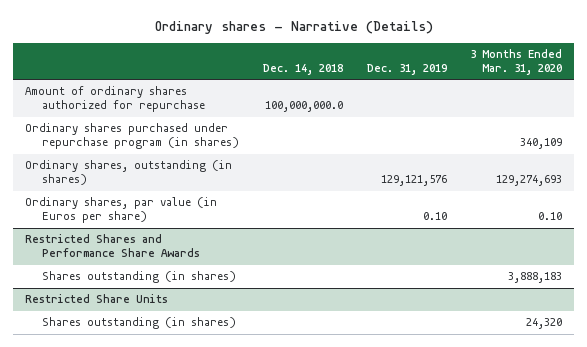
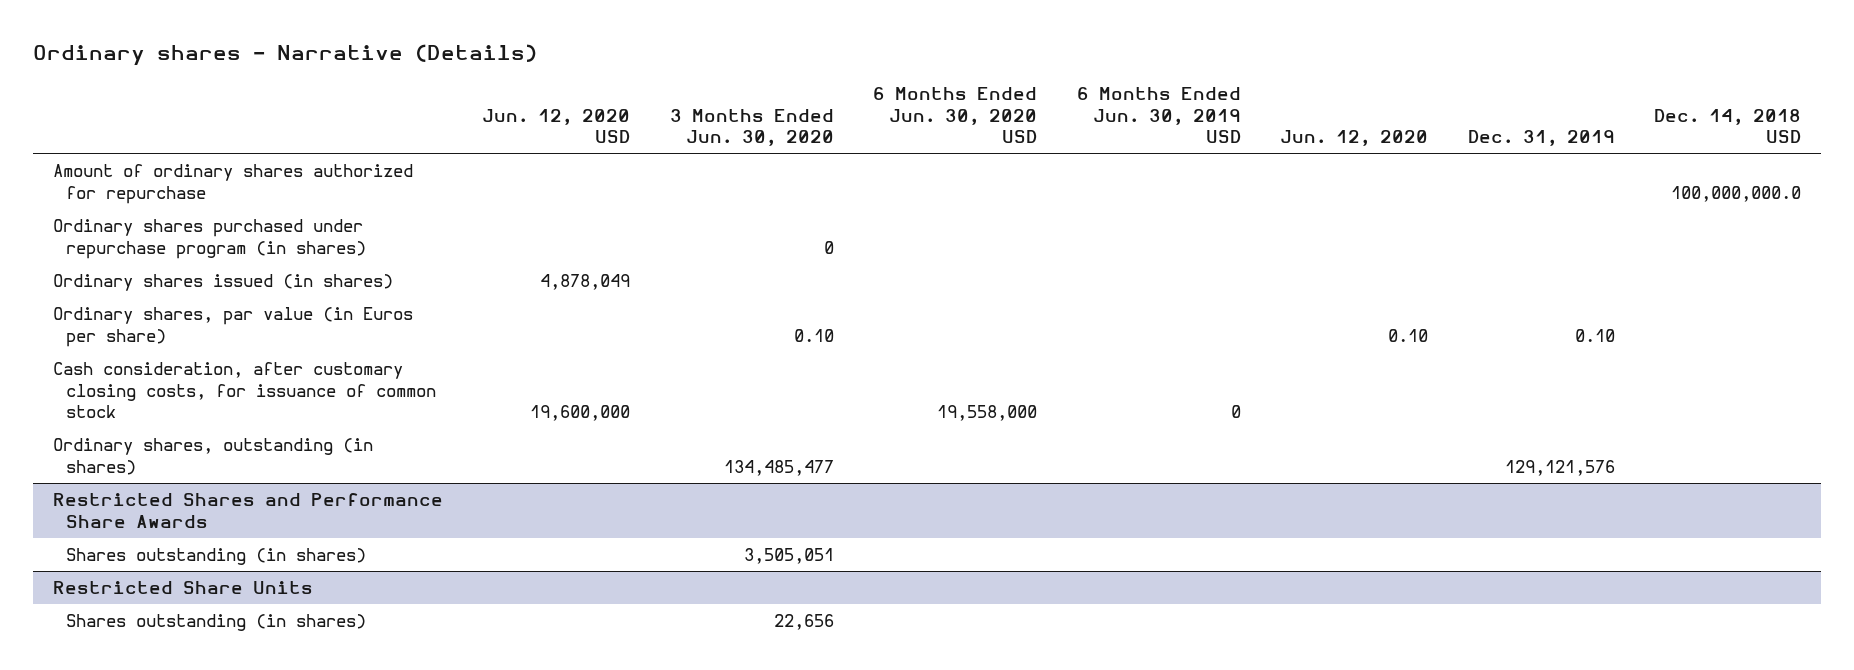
- | Dec. 14, 2018 | Dec. 31, 2019 | 3 Months Ended Mar. 31, 2020
+ | Jun. 12, 2020 USD | 3 Months Ended Jun. 30, 2020 | 6 Months Ended Jun. 30, 2020 USD | 6 Months Ended Jun. 30, 2019 USD | Jun. 12, 2020 | Dec. 31, 2019 | Dec. 14, 2018 USD
+ Ordinary shares issued (in shares) | 4,878,049 | | | | | |
+ Cash consideration, after customary closing costs, for issuance of common stock | 19,600,000 | | 19,558,000 | 0 | | |
moved down: Ordinary shares, outstanding (in shares) | | 134,485,477 | | | | 129,121,576 |

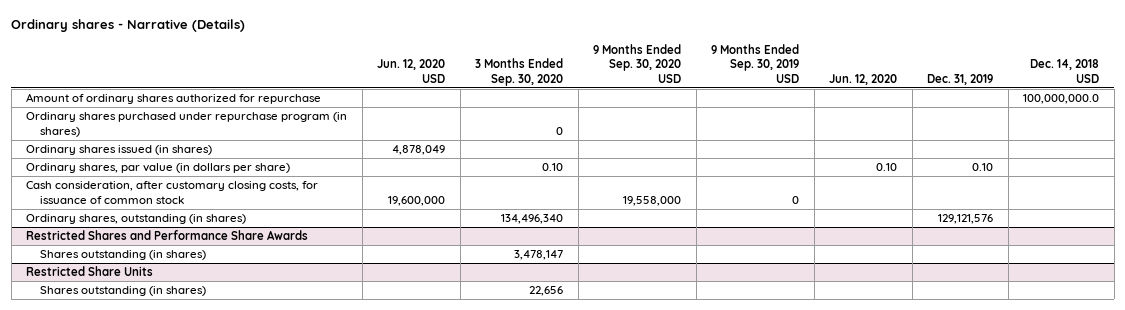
- | Jun. 12, 2020 USD | 3 Months Ended Jun. 30, 2020 | 6 Months Ended Jun. 30, 2020 USD | 6 Months Ended Jun. 30, 2019 USD | Jun. 12, 2020 | Dec. 31, 2019 | Dec. 14, 2018 USD
+ | Jun. 12, 2020 USD | 3 Months Ended Sep. 30, 2020 | 9 Months Ended Sep. 30, 2020 USD | 9 Months Ended Sep. 30, 2019 USD | Jun. 12, 2020 | Dec. 31, 2019 | Dec. 14, 2018 USD
- Ordinary shares, par value (in Euros per share) | | 0.10 | | | 0.10 | 0.10 |
+ Ordinary shares, par value (in dollars per share) | | 0.10 | | | 0.10 | 0.10 |

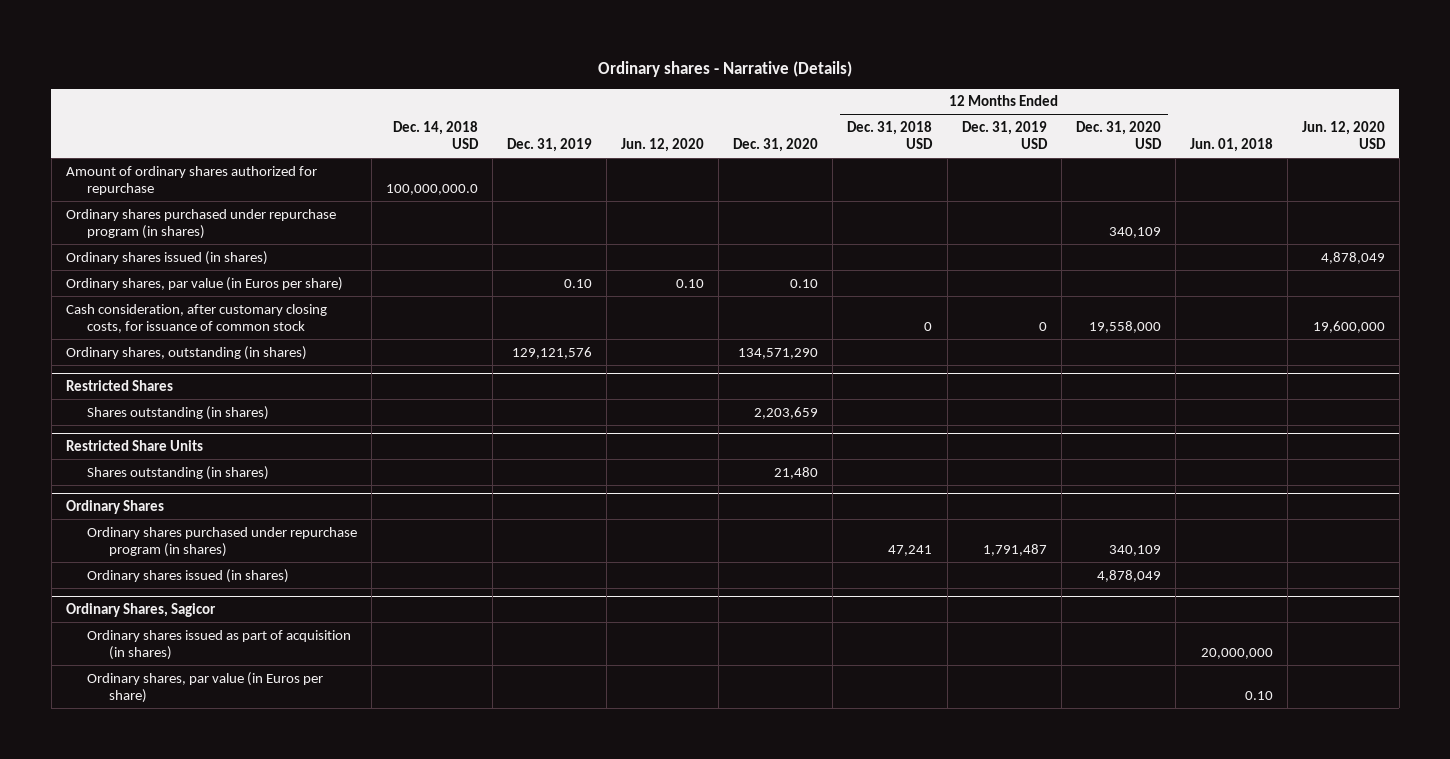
- | Jun. 12, 2020 USD | 3 Months Ended Sep. 30, 2020 | 9 Months Ended Sep. 30, 2020 USD | 9 Months Ended Sep. 30, 2019 USD | Jun. 12, 2020 | Dec. 31, 2019 | Dec. 14, 2018 USD
+ | Dec. 14, 2018 USD | Dec. 31, 2019 | Jun. 12, 2020 | Dec. 31, 2020 | 12 Months Ended Dec. 31, 2018 USD | 12 Months Ended Dec. 31, 2019 USD | 12 Months Ended Dec. 31, 2020 USD | Jun. 01, 2018 | Jun. 12, 2020 USD
- Ordinary shares, par value (in dollars per share) | | 0.10 | | | 0.10 | 0.10 |
+ Ordinary shares, par value (in Euros per share) | | 0.10 | 0.10 | 0.10 | | | | |
- Restricted Shares and Performance Share Awards
- Shares outstanding (in shares) | | 3,478,147 | | | | |
+ Restricted Shares
+ Shares outstanding (in shares) | | | | 2,203,659 | | | | |
+ Ordinary Shares
+ Ordinary shares purchased under repurchase program (in shares) | | | | | 47,241 | 1,791,487 | 340,109 | |
+ Ordinary shares issued (in shares) | | | | | | | 4,878,049 | |
+ Ordinary Shares, Sagicor
+ Ordinary shares issued as part of acquisition (in shares) | | | | | | | | 20,000,000 |
+ Ordinary shares, par value (in Euros per share) | | | | | | | | 0.10 |

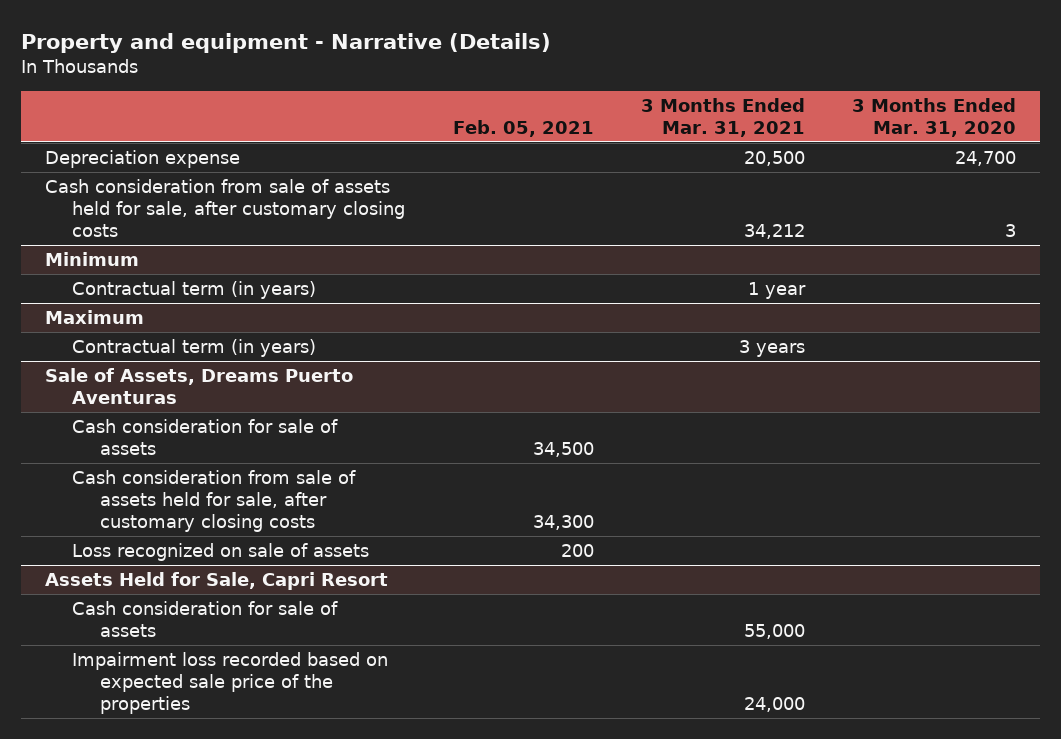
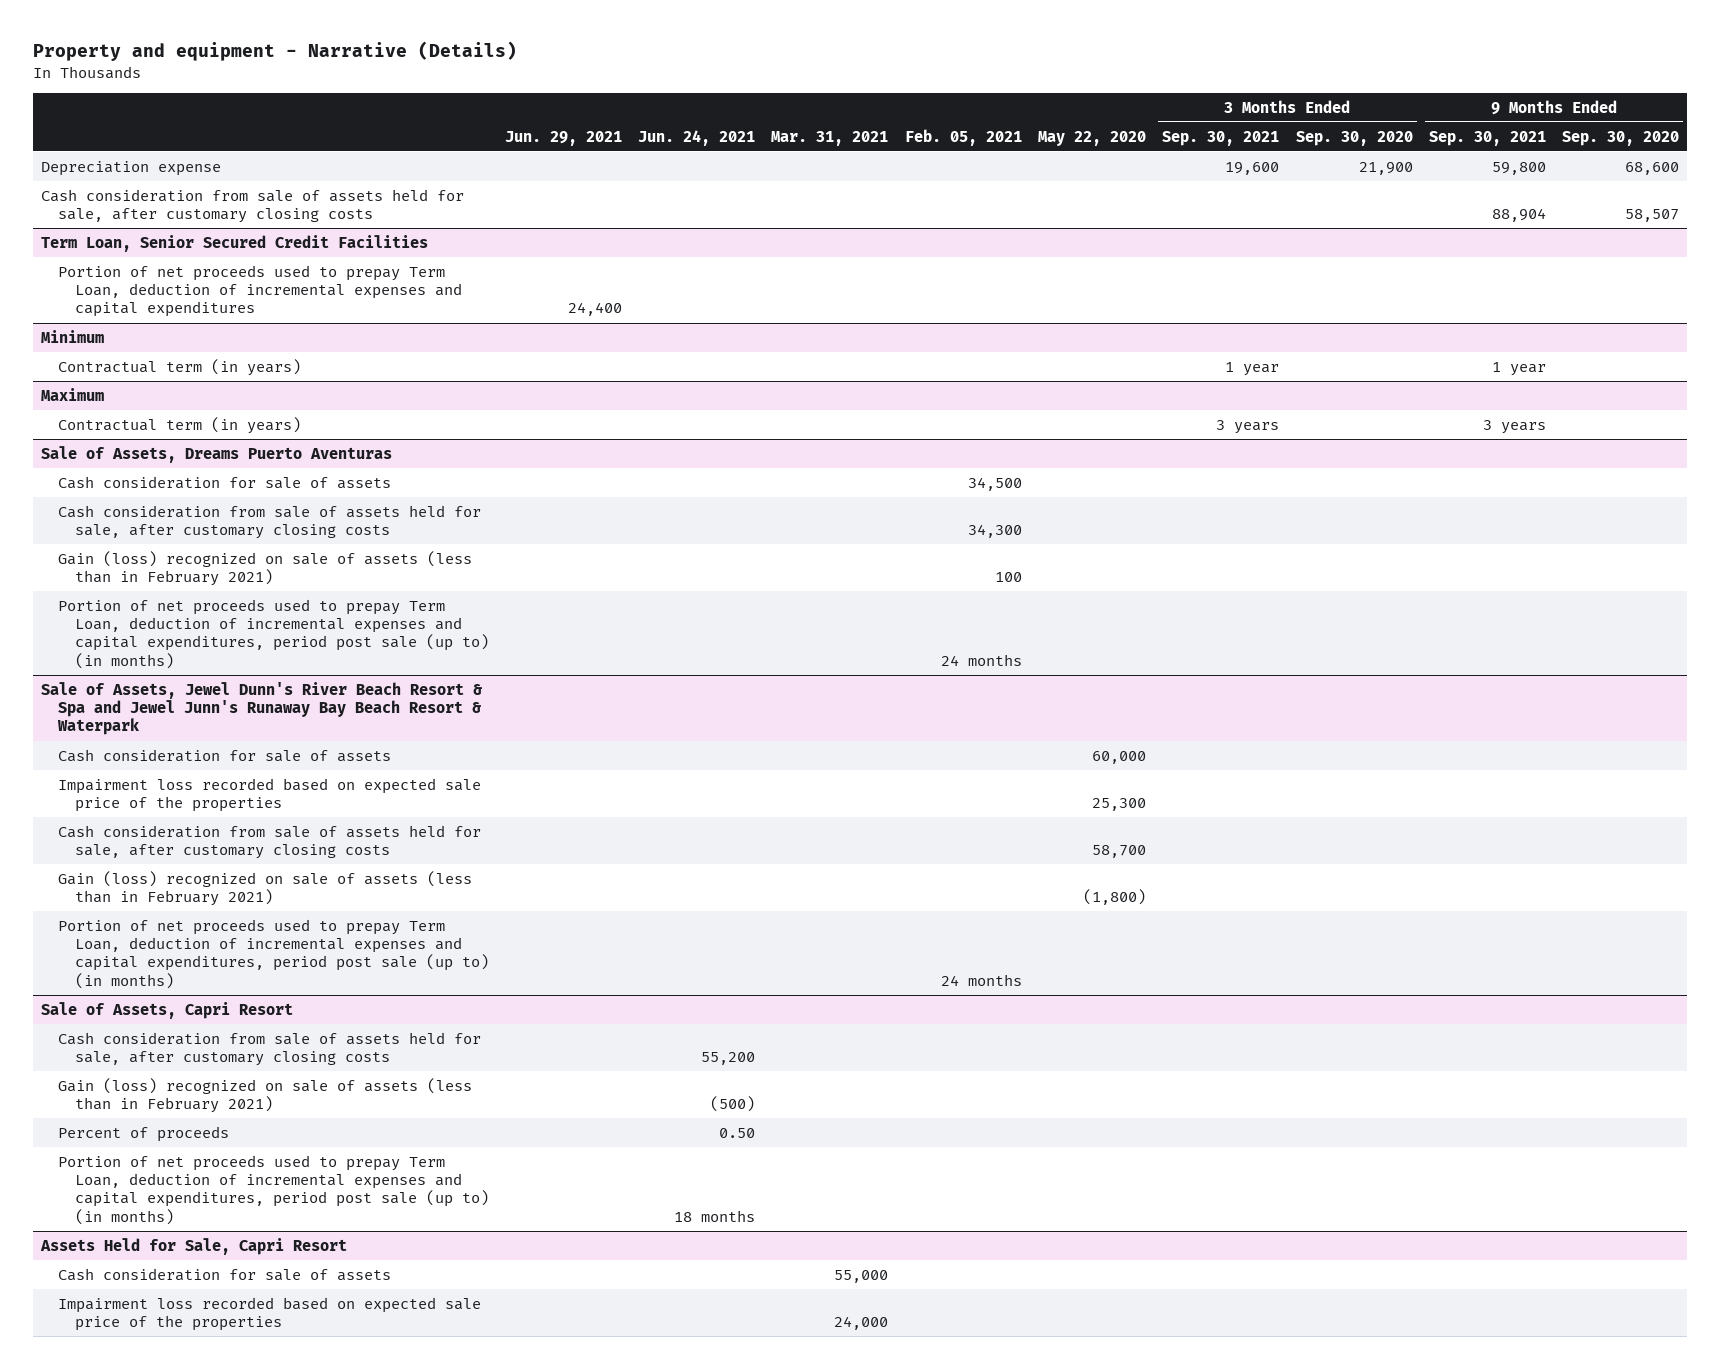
- | Feb. 05, 2021 | 3 Months Ended Mar. 31, 2021 | 3 Months Ended Mar. 31, 2020
+ | Jun. 29, 2021 | Jun. 24, 2021 | Mar. 31, 2021 | Feb. 05, 2021 | May 22, 2020 | 3 Months Ended Sep. 30, 2021 | 3 Months Ended Sep. 30, 2020 | 9 Months Ended Sep. 30, 2021 | 9 Months Ended Sep. 30, 2020
+ Term Loan, Senior Secured Credit Facilities
+ Portion of net proceeds used to prepay Term Loan, deduction of incremental expenses and capital expenditures | 24,400 | | | | | | | |
@ Sale of Assets, Dreams Puerto Aventuras
- Loss recognized on sale of assets | 200 | |
+ Gain (loss) recognized on sale of assets (less than in February 2021) | | | | 100 | | | | |
+ Portion of net proceeds used to prepay Term Loan, deduction of incremental expenses and capital expenditures, period post sale (up to) (in months) | | | | 24 months | | | | |
+ Sale of Assets, Jewel Dunn's River Beach Resort & Spa and Jewel Junn's Runaway Bay Beach Resort & Waterpark
+ Cash consideration for sale of assets | | | | | 60,000 | | | |
+ Impairment loss recorded based on expected sale price of the properties | | | | | 25,300 | | | |
+ Cash consideration from sale of assets held for sale, after customary closing costs | | | | | 58,700 | | | |
+ Gain (loss) recognized on sale of assets (less than in February 2021) | | | | | (1,800) | | | |
+ Portion of net proceeds used to prepay Term Loan, deduction of incremental expenses and capital expenditures, period post sale (up to) (in months) | | | | 24 months | | | | |
+ Sale of Assets, Capri Resort
+ Cash consideration from sale of assets held for sale, after customary closing costs | | 55,200 | | | | | | |
+ Gain (loss) recognized on sale of assets (less than in February 2021) | | (500) | | | | | | |
+ Percent of proceeds | | 0.50 | | | | | | |
+ Portion of net proceeds used to prepay Term Loan, deduction of incremental expenses and capital expenditures, period post sale (up to) (in months) | | 18 months | | | | | | |

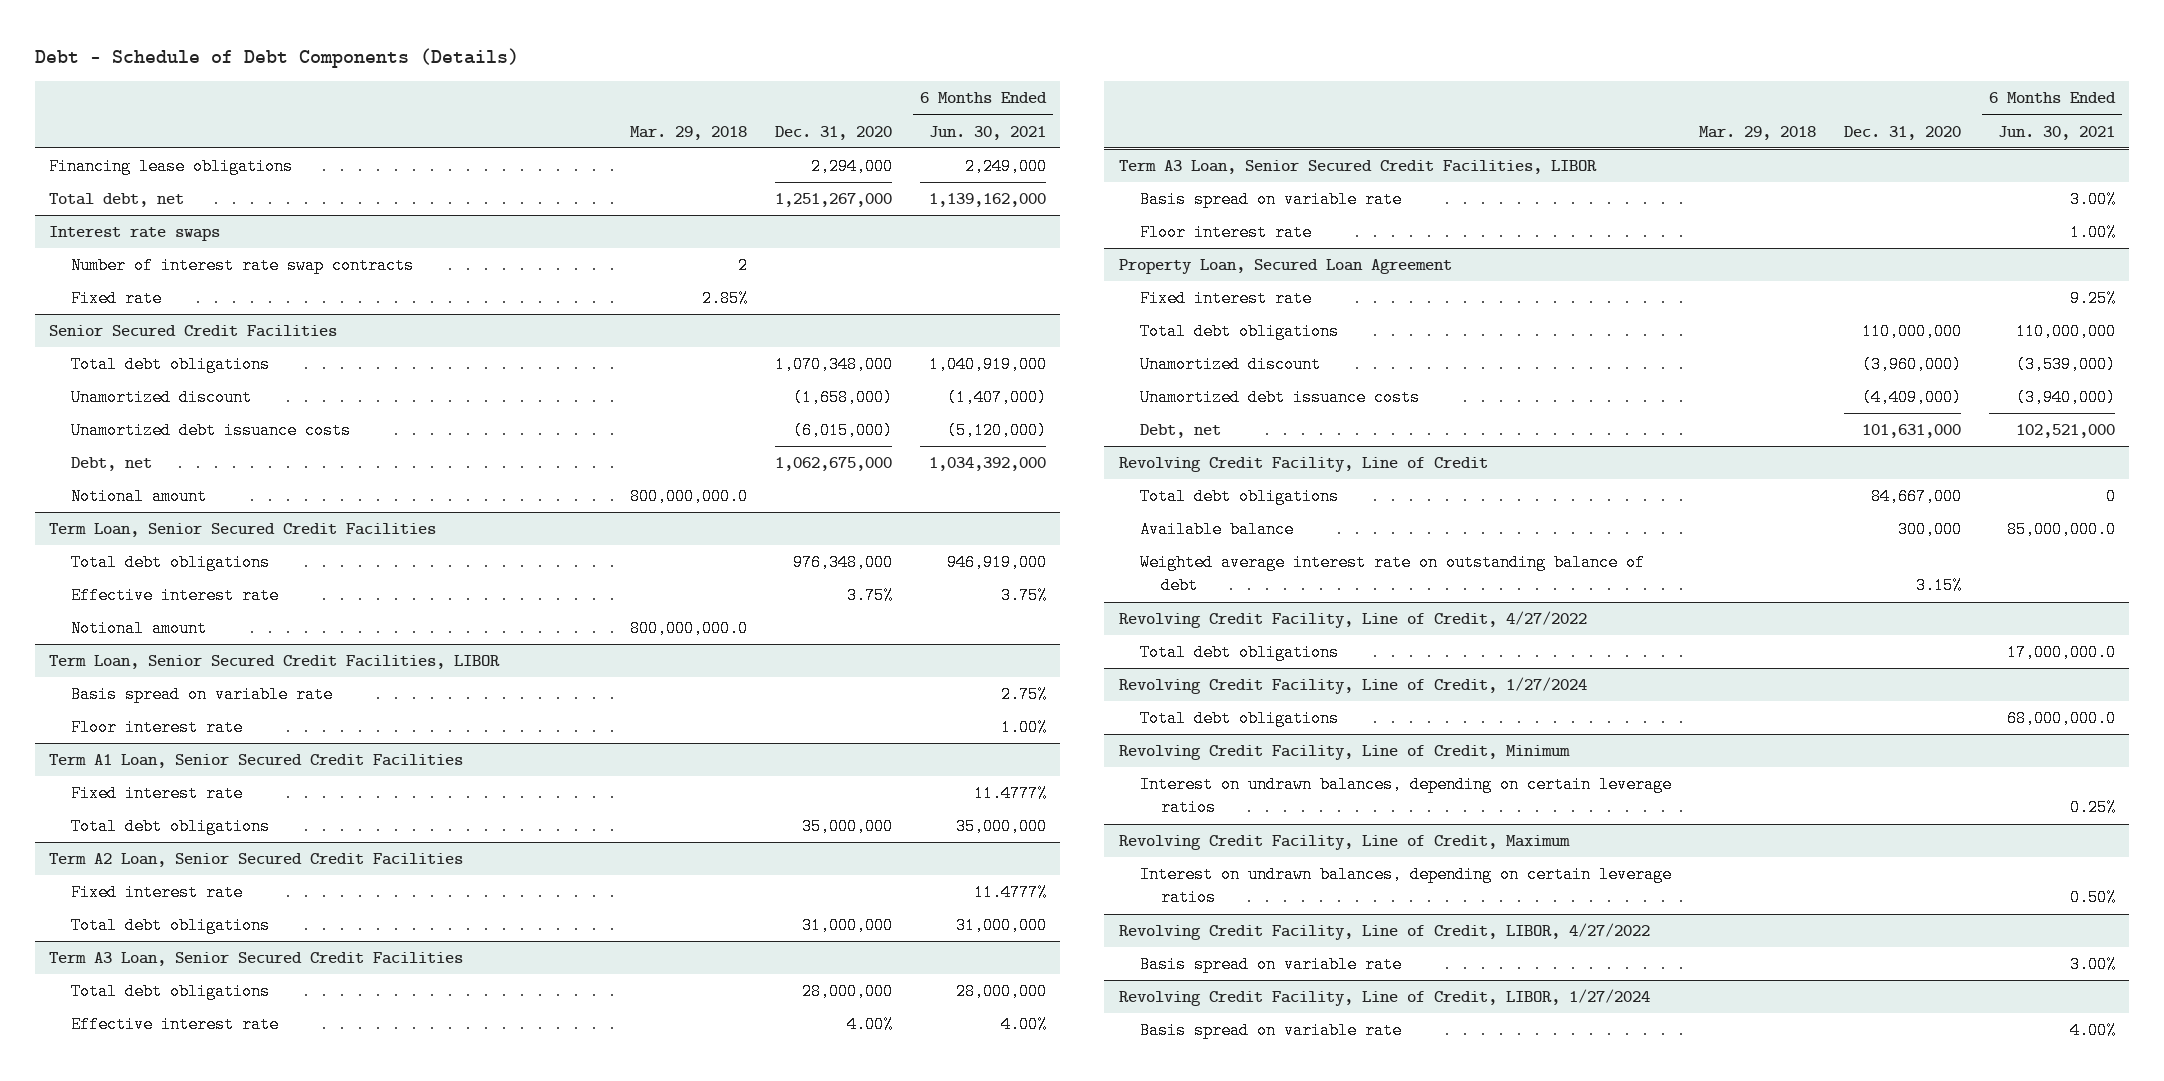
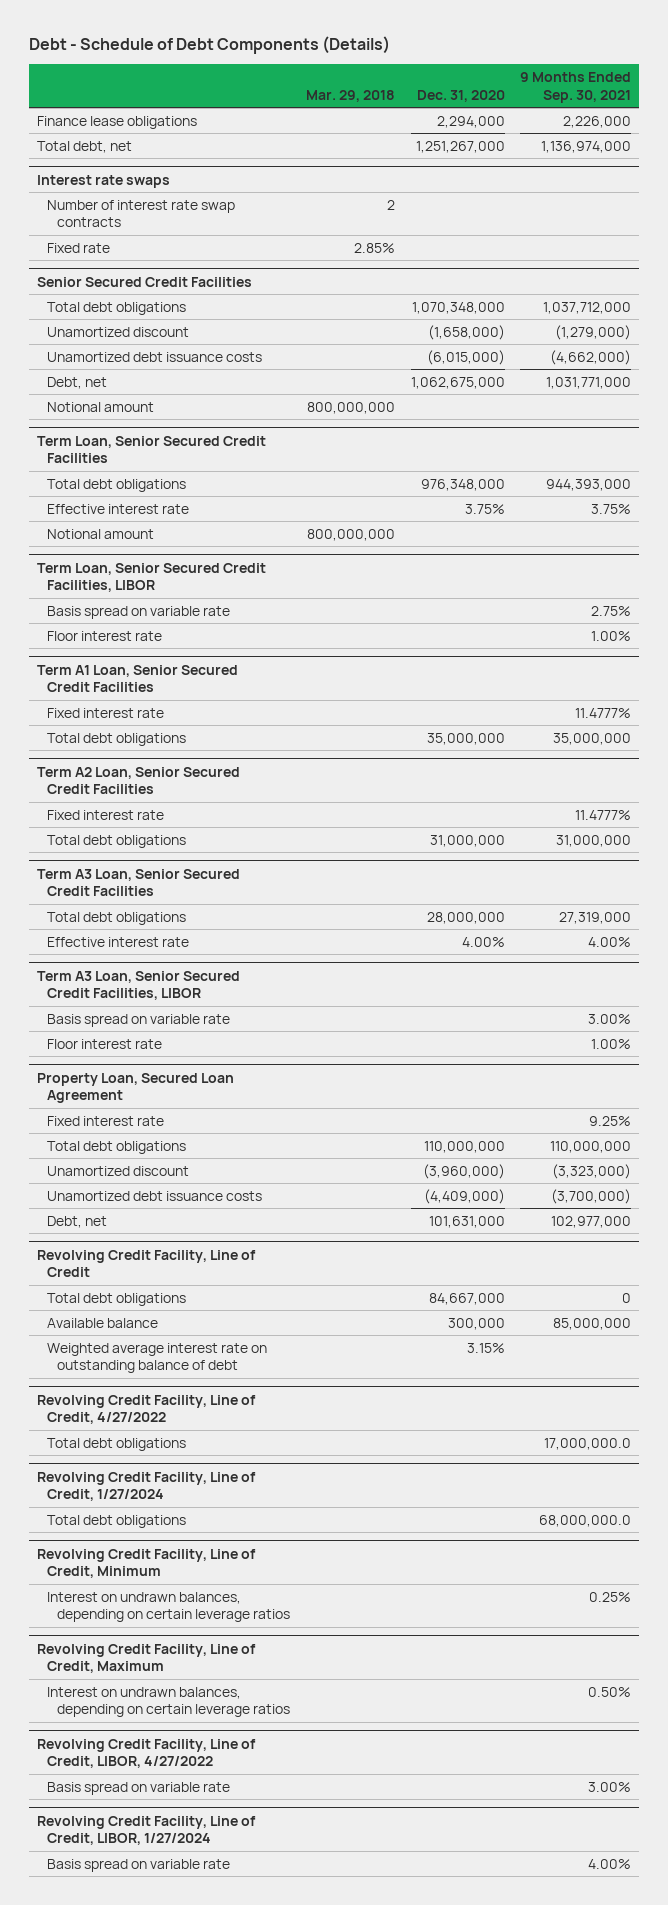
- | Mar. 29, 2018 | Dec. 31, 2020 | 6 Months Ended Jun. 30, 2021
+ | Mar. 29, 2018 | Dec. 31, 2020 | 9 Months Ended Sep. 30, 2021
- Financing lease obligations | | 2,294,000 | 2,249,000
+ Finance lease obligations | | 2,294,000 | 2,226,000
@ Senior Secured Credit Facilities
- Notional amount | 800,000,000.0 | |
+ Notional amount | 800,000,000 | |
@ Term Loan, Senior Secured Credit Facilities
- Notional amount | 800,000,000.0 | |
+ Notional amount | 800,000,000 | |

